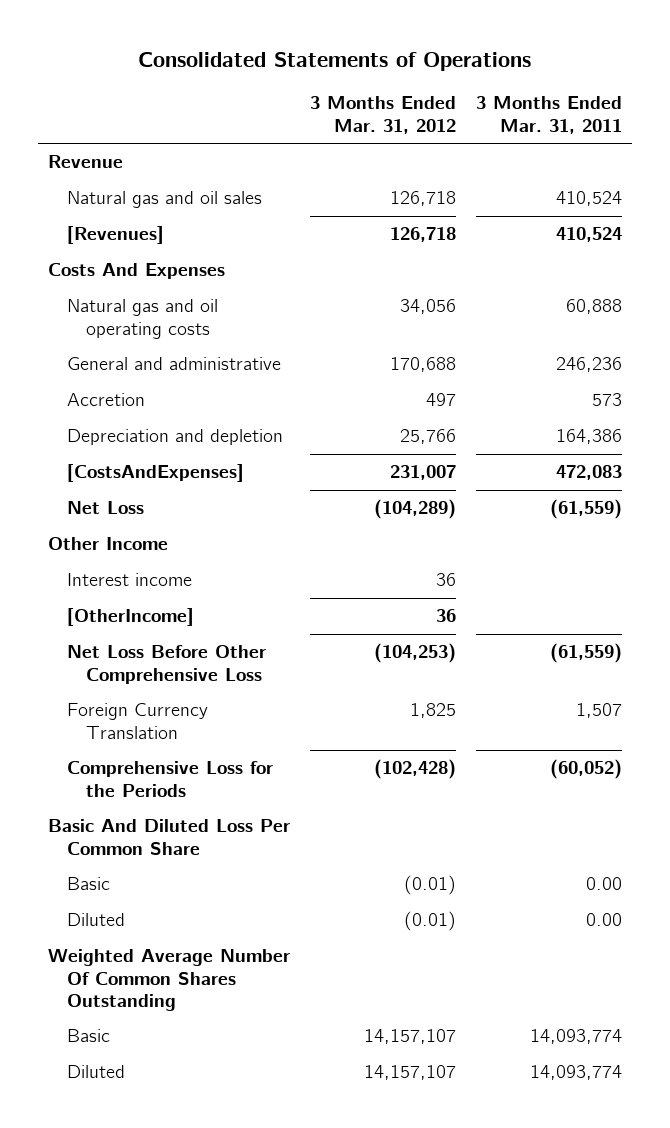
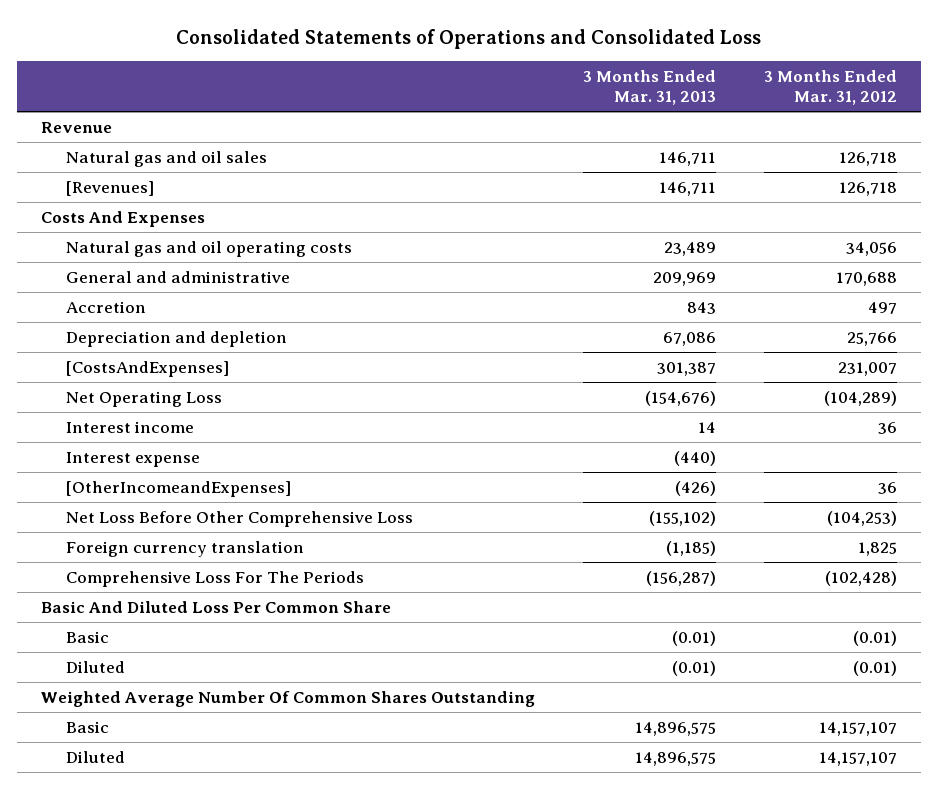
- Consolidated Statements of Operations
+ Consolidated Statements of Operations and Consolidated Loss
- | 3 Months Ended Mar. 31, 2012 | 3 Months Ended Mar. 31, 2011
+ | 3 Months Ended Mar. 31, 2013 | 3 Months Ended Mar. 31, 2012
- Net Loss | (104,289) | (61,559)
- Other Income
+ Net Operating Loss | (154,676) | (104,289)
- [OtherIncome] | 36 |
+ Interest expense | (440) |
+ [OtherIncomeandExpenses] | (426) | 36
- Foreign Currency Translation | 1,825 | 1,507
- Comprehensive Loss for the Periods | (102,428) | (60,052)
+ Foreign currency translation | (1,185) | 1,825
+ Comprehensive Loss For The Periods | (156,287) | (102,428)

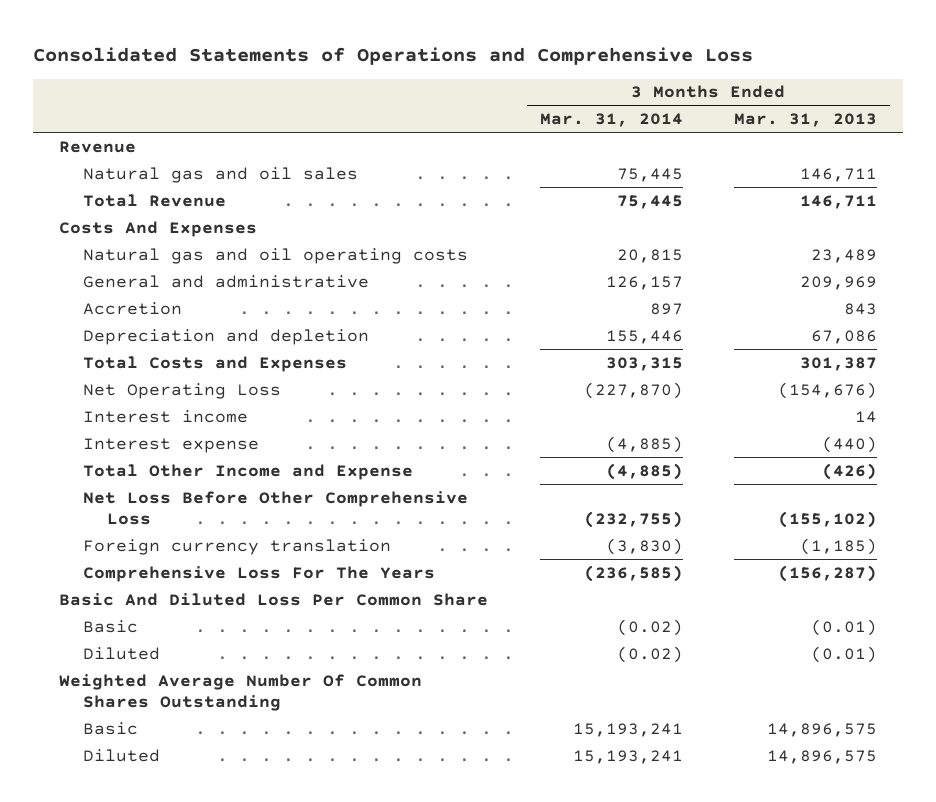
- Consolidated Statements of Operations and Consolidated Loss
+ Consolidated Statements of Operations and Comprehensive Loss
- | 3 Months Ended Mar. 31, 2013 | 3 Months Ended Mar. 31, 2012
+ | 3 Months Ended Mar. 31, 2014 | 3 Months Ended Mar. 31, 2013
- [Revenues] | 146,711 | 126,718
+ Total Revenue | 75,445 | 146,711
- [CostsAndExpenses] | 301,387 | 231,007
+ Total Costs and Expenses | 303,315 | 301,387
- [OtherIncomeandExpenses] | (426) | 36
+ Total Other Income and Expense | (4,885) | (426)
- Comprehensive Loss For The Periods | (156,287) | (102,428)
+ Comprehensive Loss For The Years | (236,585) | (156,287)

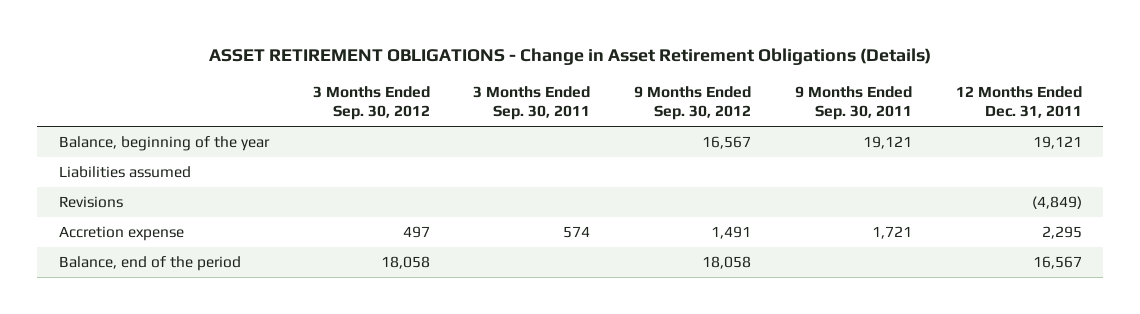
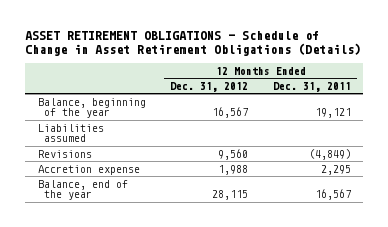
- ASSET RETIREMENT OBLIGATIONS - Change in Asset Retirement Obligations (Details)
+ ASSET RETIREMENT OBLIGATIONS - Schedule of Change in Asset Retirement Obligations (Details)
- | 3 Months Ended Sep. 30, 2012 | 3 Months Ended Sep. 30, 2011 | 9 Months Ended Sep. 30, 2012 | 9 Months Ended Sep. 30, 2011 | 12 Months Ended Dec. 31, 2011
+ | 12 Months Ended Dec. 31, 2012 | 12 Months Ended Dec. 31, 2011
- Balance, end of the period | 18,058 | | 18,058 | | 16,567
+ Balance, end of the year | 28,115 | 16,567

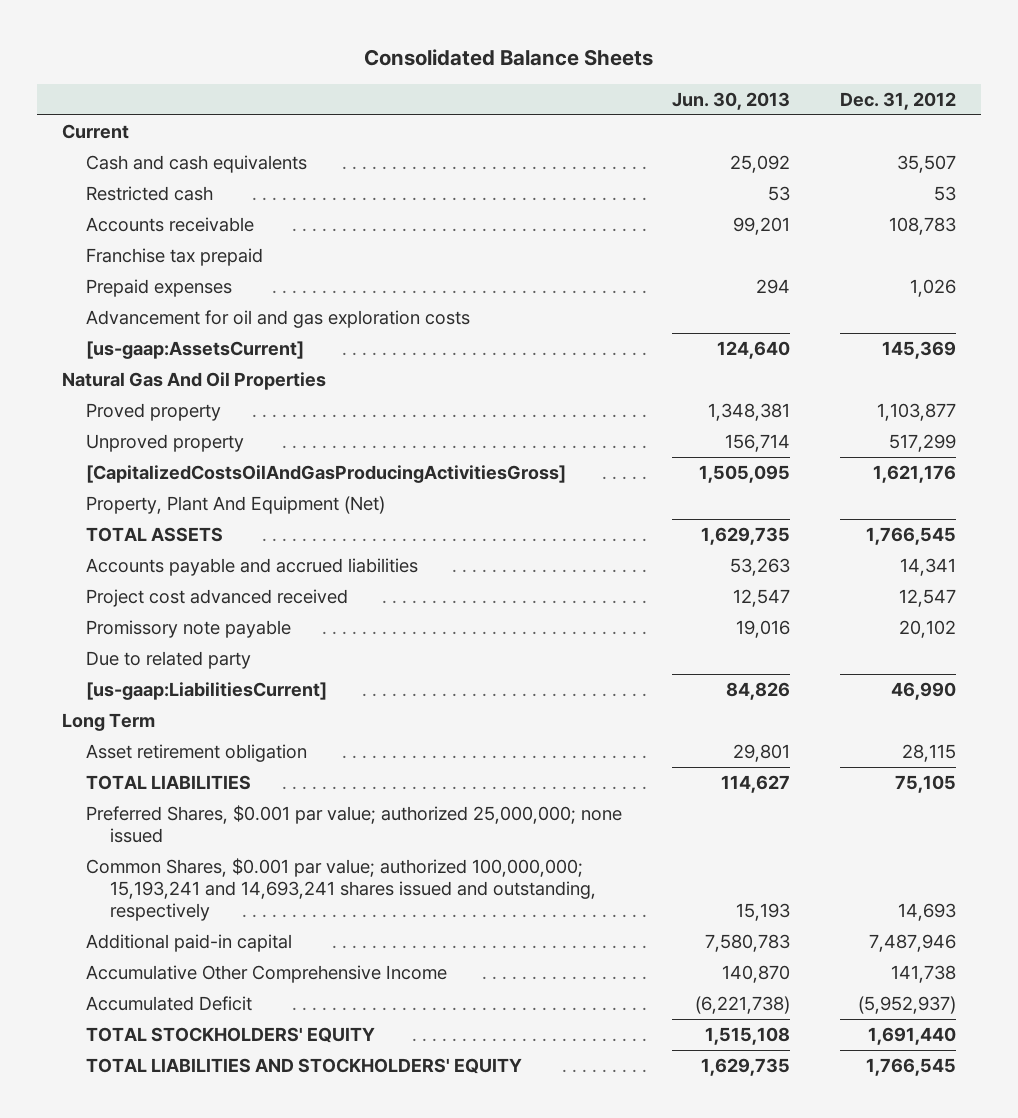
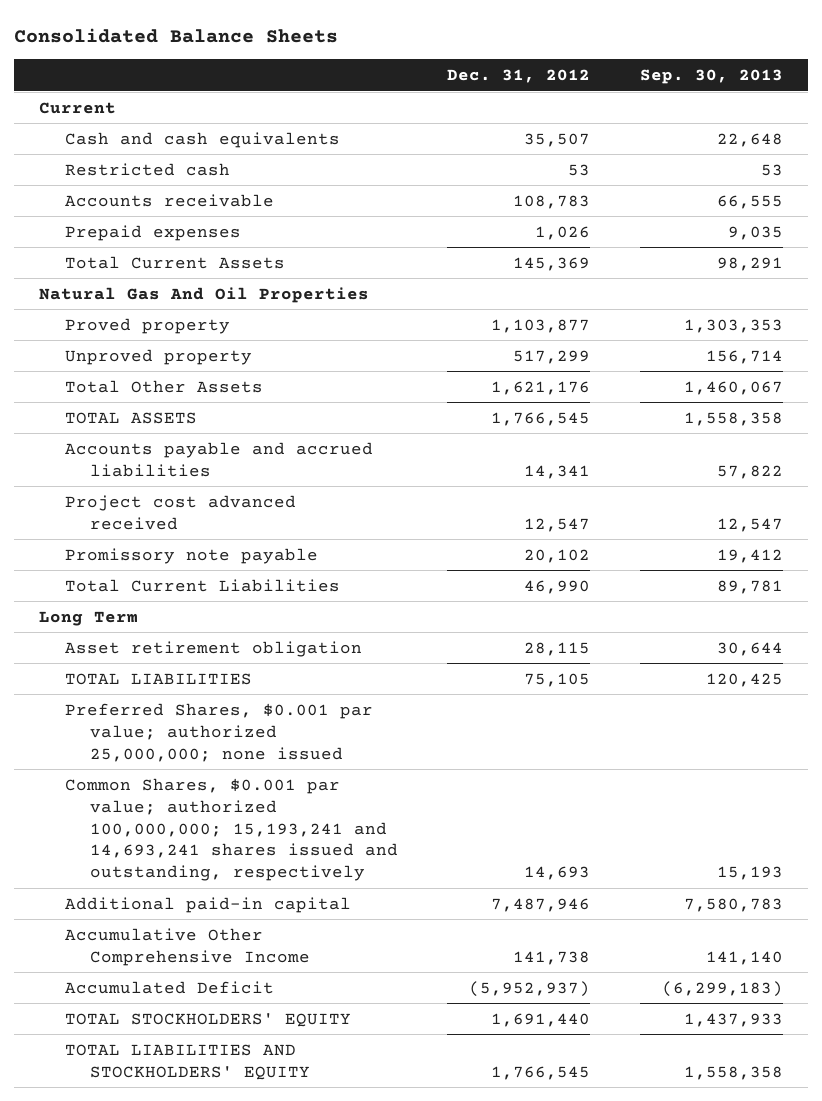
- | Jun. 30, 2013 | Dec. 31, 2012
+ | Dec. 31, 2012 | Sep. 30, 2013
- Franchise tax prepaid
- Advancement for oil and gas exploration costs
- [us-gaap:AssetsCurrent] | 124,640 | 145,369
+ Total Current Assets | 145,369 | 98,291
- [CapitalizedCostsOilAndGasProducingActivitiesGross] | 1,505,095 | 1,621,176
- Property, Plant And Equipment (Net)
+ Total Other Assets | 1,621,176 | 1,460,067
- Due to related party
- [us-gaap:LiabilitiesCurrent] | 84,826 | 46,990
+ Total Current Liabilities | 46,990 | 89,781

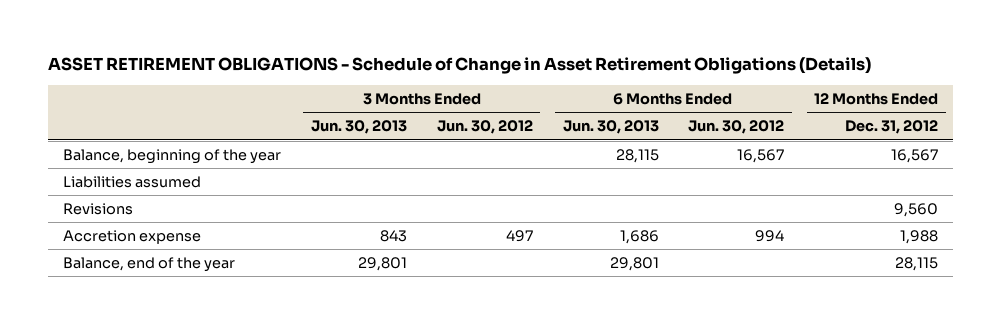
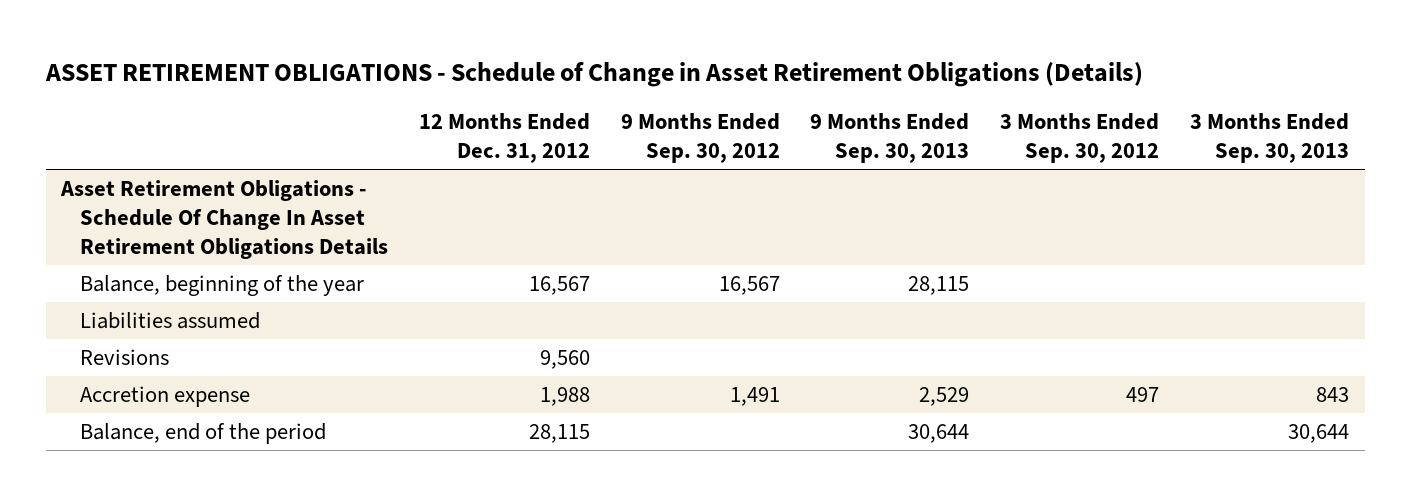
- | 3 Months Ended Jun. 30, 2013 | 3 Months Ended Jun. 30, 2012 | 6 Months Ended Jun. 30, 2013 | 6 Months Ended Jun. 30, 2012 | 12 Months Ended Dec. 31, 2012
+ | 12 Months Ended Dec. 31, 2012 | 9 Months Ended Sep. 30, 2012 | 9 Months Ended Sep. 30, 2013 | 3 Months Ended Sep. 30, 2012 | 3 Months Ended Sep. 30, 2013
+ Asset Retirement Obligations - Schedule Of Change In Asset Retirement Obligations Details
- Balance, end of the year | 29,801 | | 29,801 | | 28,115
+ Balance, end of the period | 28,115 | | 30,644 | | 30,644

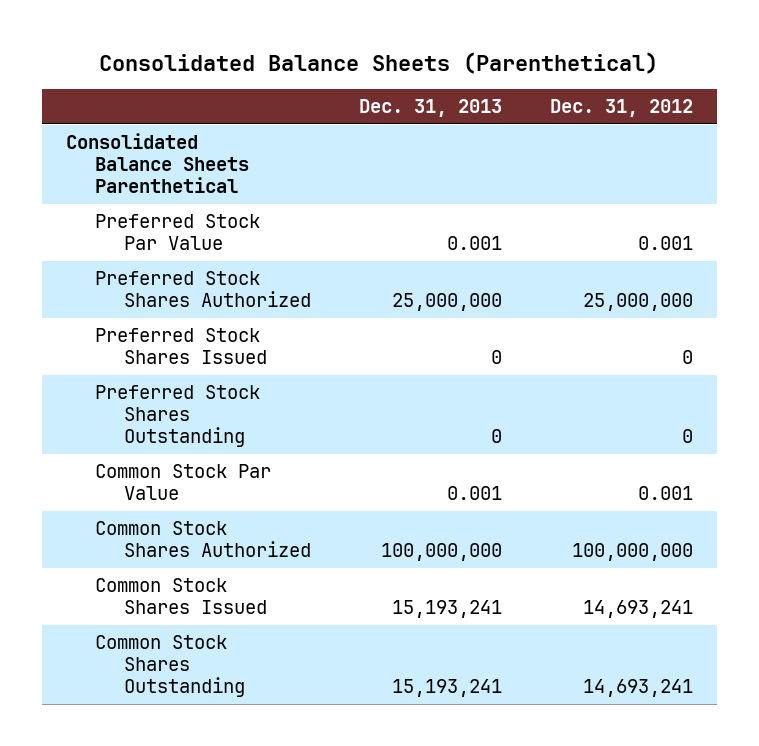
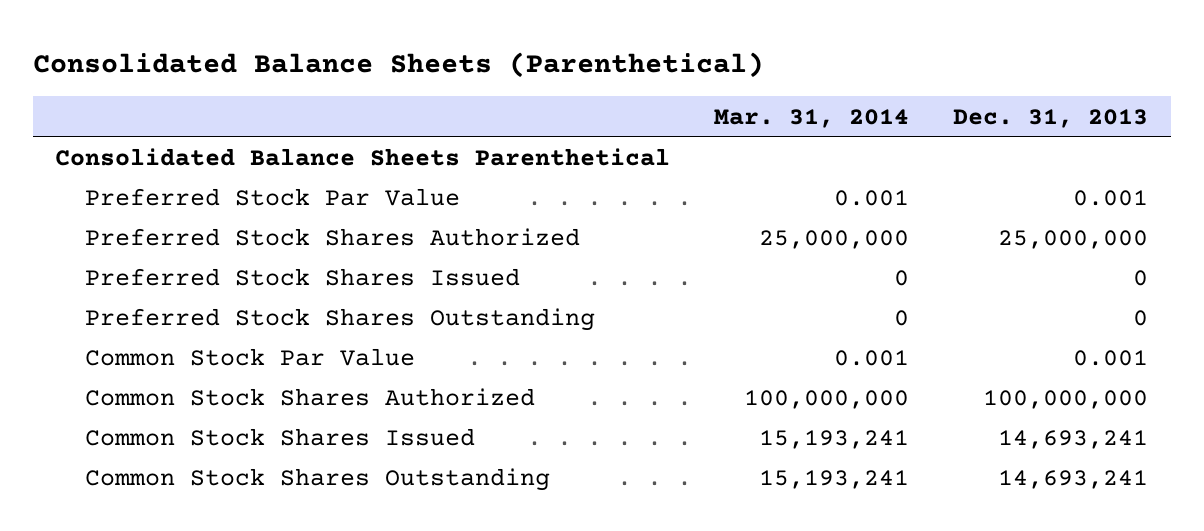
- | Dec. 31, 2013 | Dec. 31, 2012
+ | Mar. 31, 2014 | Dec. 31, 2013
- Common Stock Shares Issued | 15,193,241 | 14,693,241
- Common Stock Shares Outstanding | 15,193,241 | 14,693,241
+ Common Stock Shares Issued | 15,193,241 | 14,693,241
+ Common Stock Shares Outstanding | 15,193,241 | 14,693,241

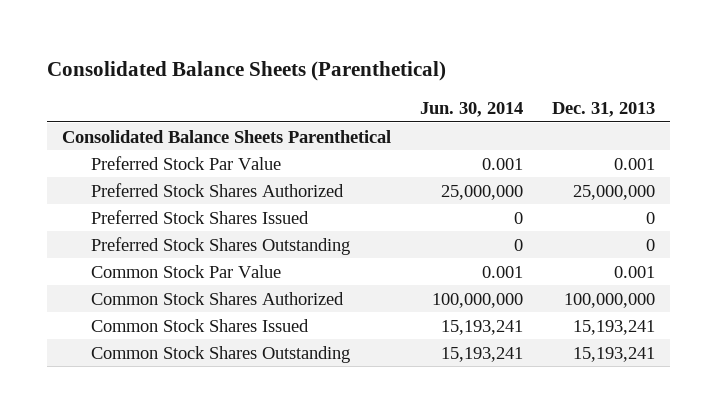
- | Mar. 31, 2014 | Dec. 31, 2013
+ | Jun. 30, 2014 | Dec. 31, 2013
- Common Stock Shares Issued | 15,193,241 | 14,693,241
- Common Stock Shares Outstanding | 15,193,241 | 14,693,241
+ Common Stock Shares Issued | 15,193,241 | 15,193,241
+ Common Stock Shares Outstanding | 15,193,241 | 15,193,241

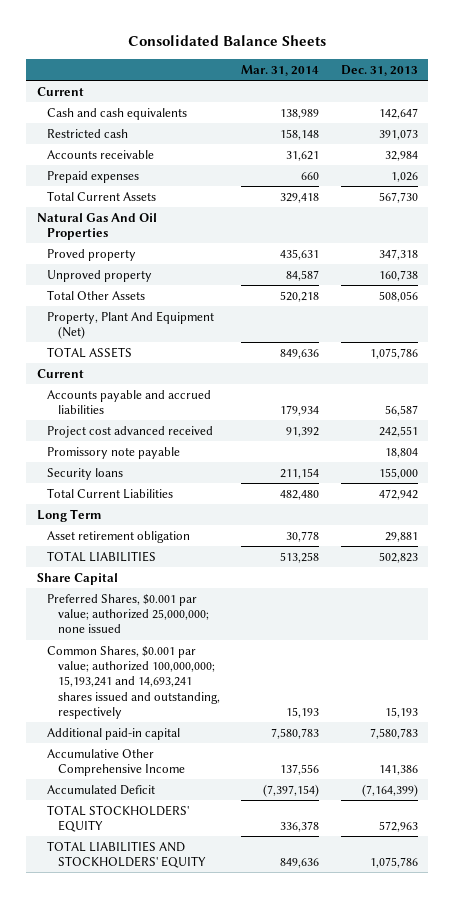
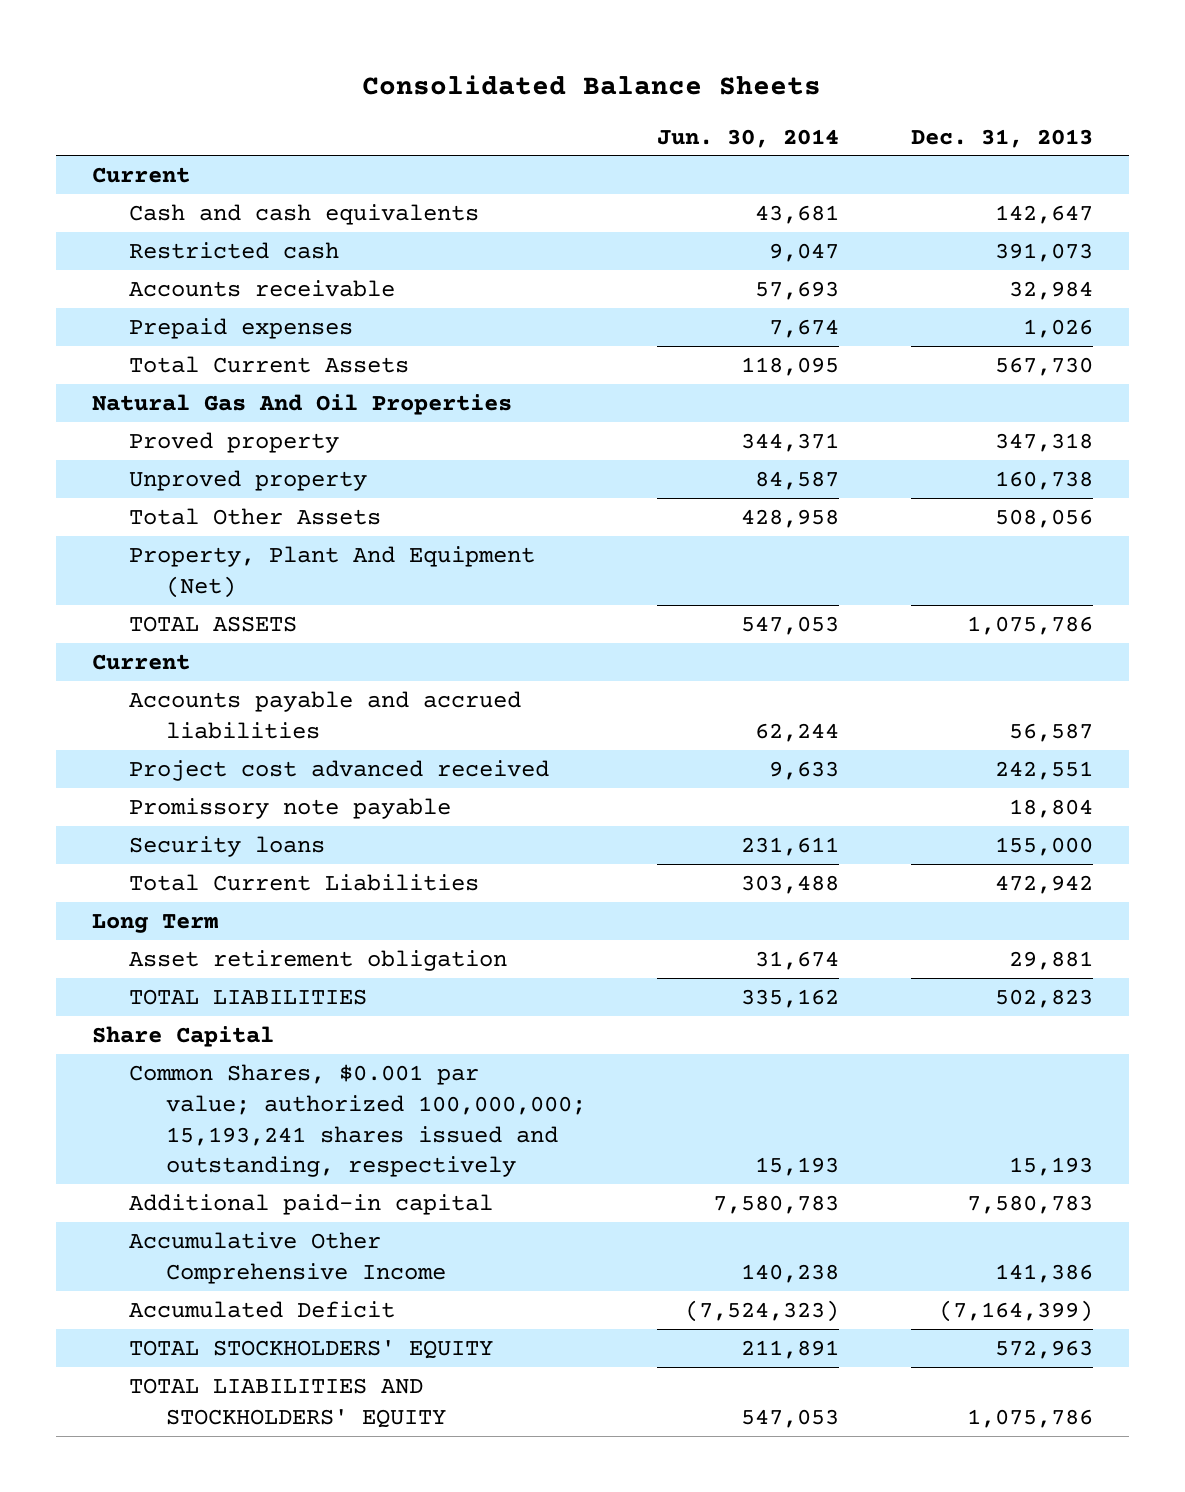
- | Mar. 31, 2014 | Dec. 31, 2013
+ | Jun. 30, 2014 | Dec. 31, 2013
- Preferred Shares, $0.001 par value; authorized 25,000,000; none issued
- Common Shares, $0.001 par value; authorized 100,000,000; 15,193,241 and 14,693,241 shares issued and outstanding, respectively | 15,193 | 15,193
+ Common Shares, $0.001 par value; authorized 100,000,000; 15,193,241 shares issued and outstanding, respectively | 15,193 | 15,193

